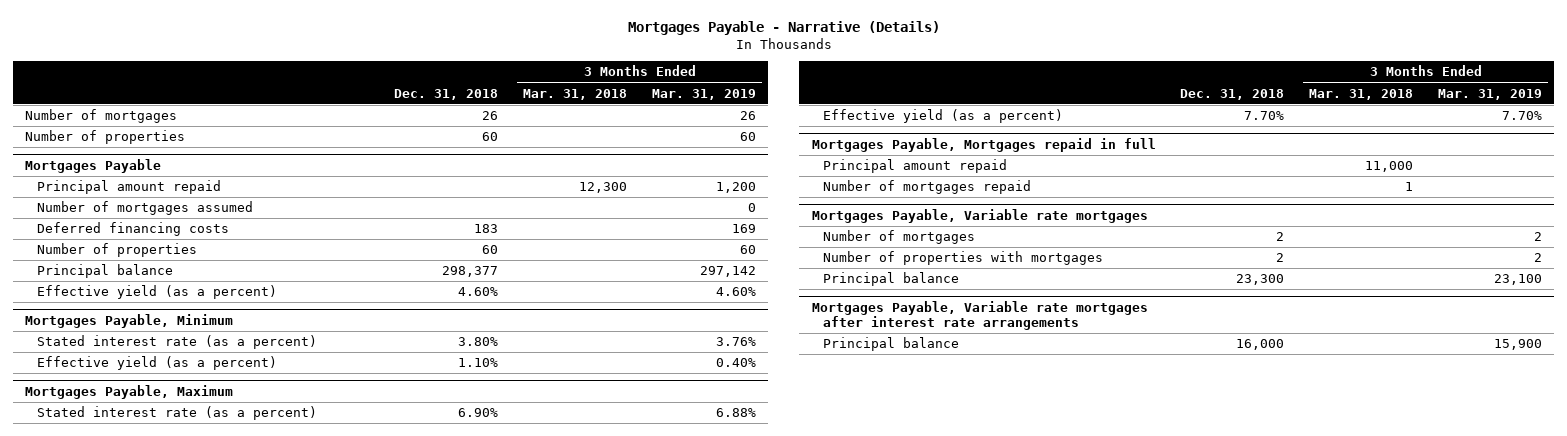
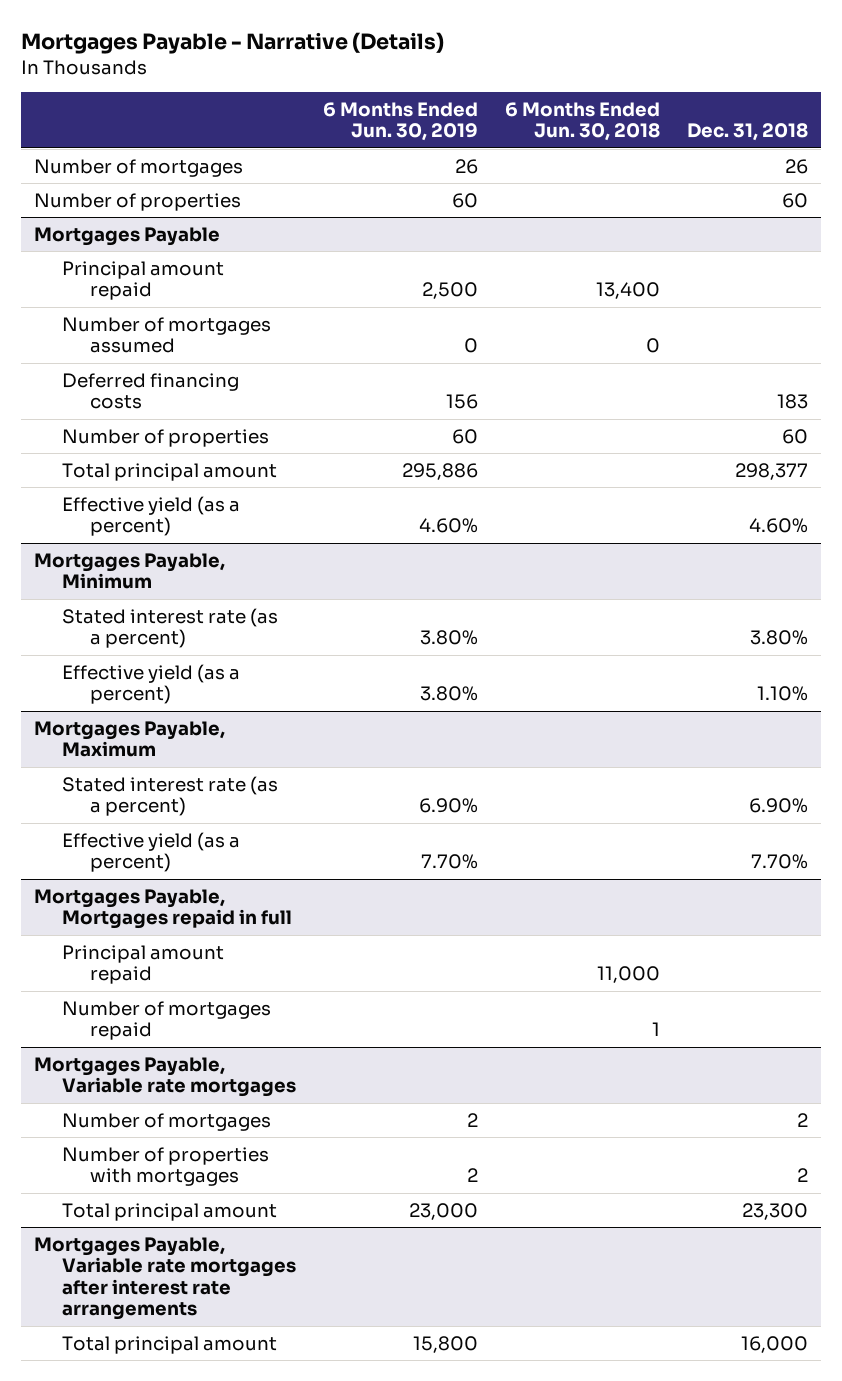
- | Dec. 31, 2018 | 3 Months Ended Mar. 31, 2018 | 3 Months Ended Mar. 31, 2019
+ | 6 Months Ended Jun. 30, 2019 | 6 Months Ended Jun. 30, 2018 | Dec. 31, 2018
@ Mortgages Payable
- Principal balance | 298,377 | | 297,142
+ Total principal amount | 295,886 | | 298,377
@ Mortgages Payable, Variable rate mortgages
- Principal balance | 23,300 | | 23,100
+ Total principal amount | 23,000 | | 23,300
@ Mortgages Payable, Variable rate mortgages after interest rate arrangements
- Principal balance | 16,000 | | 15,900
+ Total principal amount | 15,800 | | 16,000

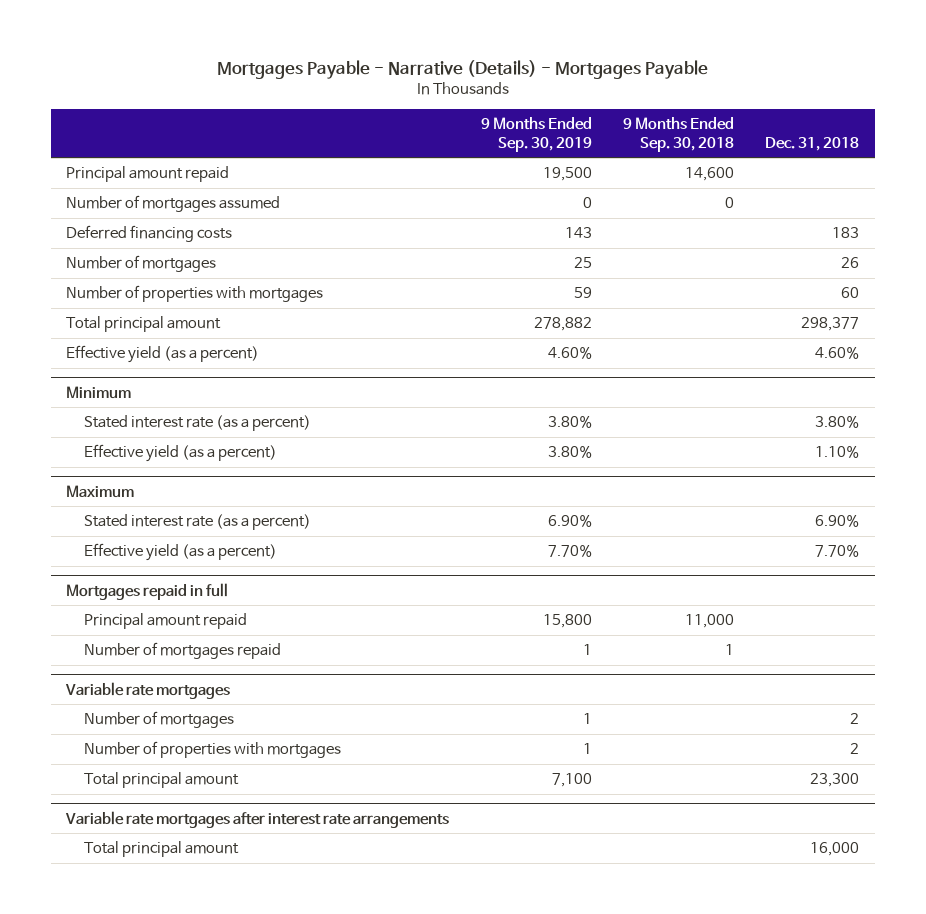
- Mortgages Payable - Narrative (Details)
+ Mortgages Payable - Narrative (Details) - Mortgages Payable
- | 6 Months Ended Jun. 30, 2019 | 6 Months Ended Jun. 30, 2018 | Dec. 31, 2018
+ | 9 Months Ended Sep. 30, 2019 | 9 Months Ended Sep. 30, 2018 | Dec. 31, 2018
- Number of properties | 60 | | 60
- Mortgages Payable
- Number of properties | 60 | | 60
moved down: Number of mortgages | 25 | | 26
+ Number of properties with mortgages | 59 | | 60
- Mortgages Payable, Minimum
+ Minimum
- Mortgages Payable, Maximum
+ Maximum
- Mortgages Payable, Mortgages repaid in full
+ Mortgages repaid in full
- Mortgages Payable, Variable rate mortgages
+ Variable rate mortgages
- Mortgages Payable, Variable rate mortgages after interest rate arrangements
+ Variable rate mortgages after interest rate arrangements

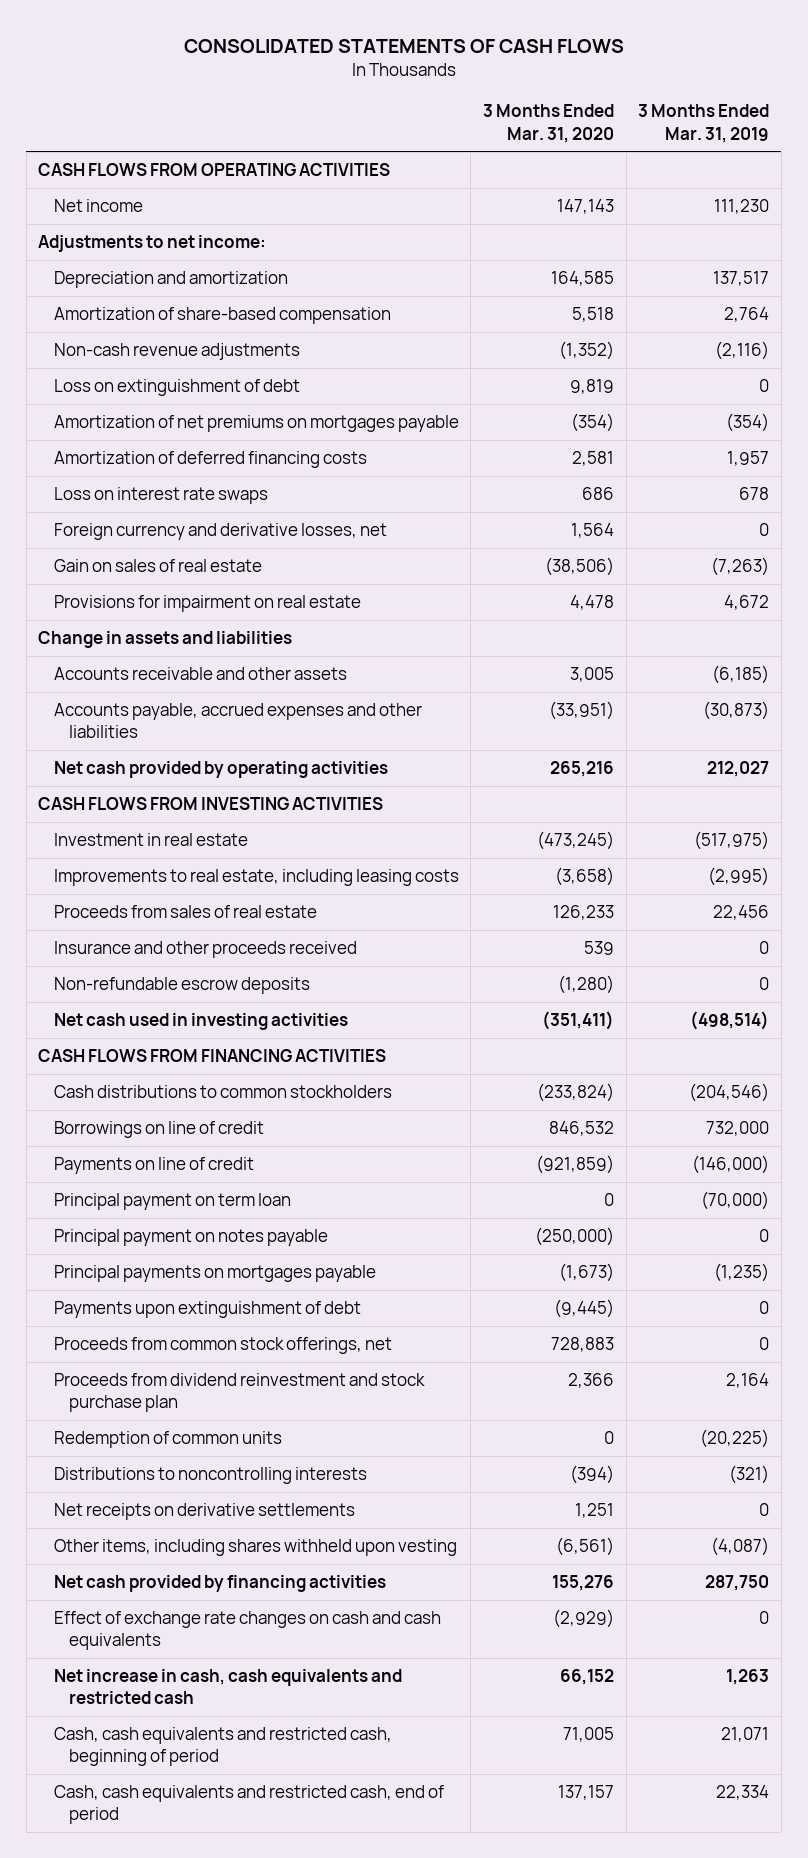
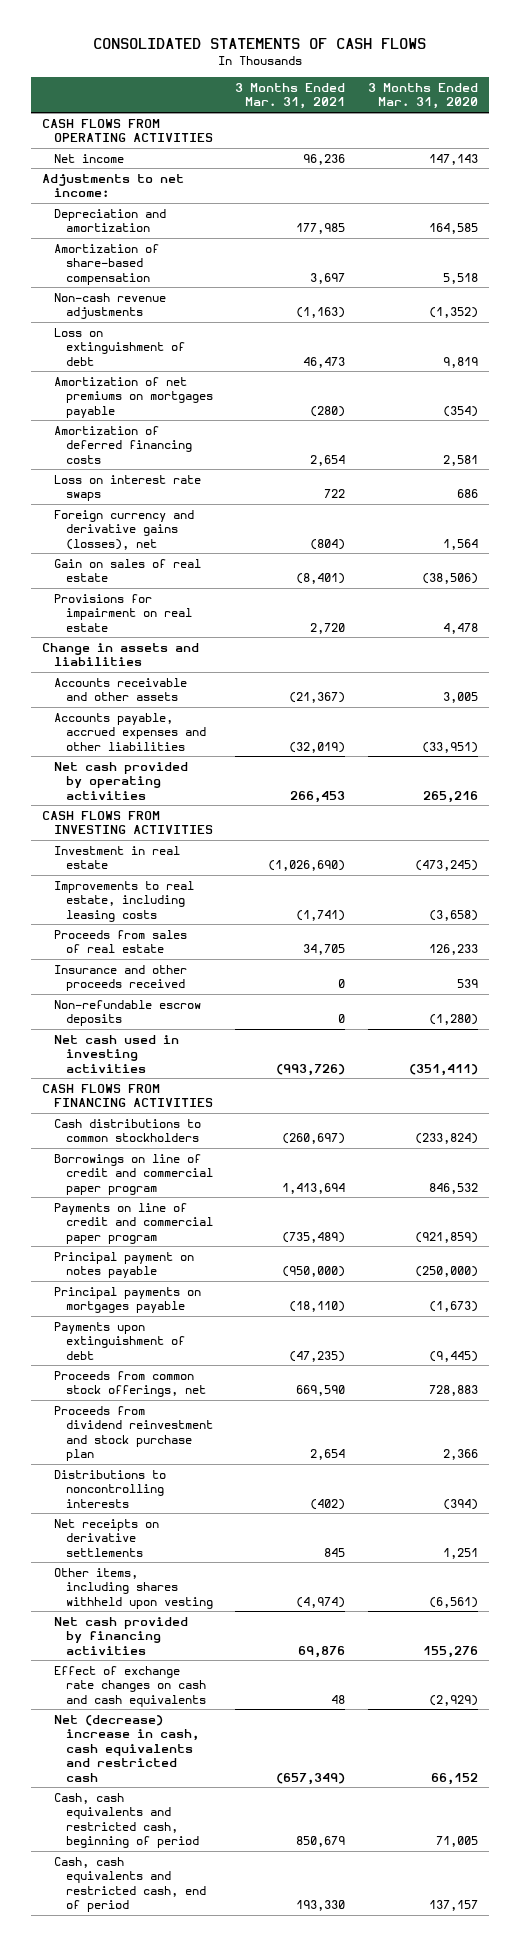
- | 3 Months Ended Mar. 31, 2020 | 3 Months Ended Mar. 31, 2019
+ | 3 Months Ended Mar. 31, 2021 | 3 Months Ended Mar. 31, 2020
- Foreign currency and derivative losses, net | 1,564 | 0
+ Foreign currency and derivative gains (losses), net | (804) | 1,564
- Borrowings on line of credit | 846,532 | 732,000
- Payments on line of credit | (921,859) | (146,000)
- Principal payment on term loan | 0 | (70,000)
+ Borrowings on line of credit and commercial paper program | 1,413,694 | 846,532
+ Payments on line of credit and commercial paper program | (735,489) | (921,859)
- Redemption of common units | 0 | (20,225)
- Net increase in cash, cash equivalents and restricted cash | 66,152 | 1,263
+ Net (decrease) increase in cash, cash equivalents and restricted cash | (657,349) | 66,152

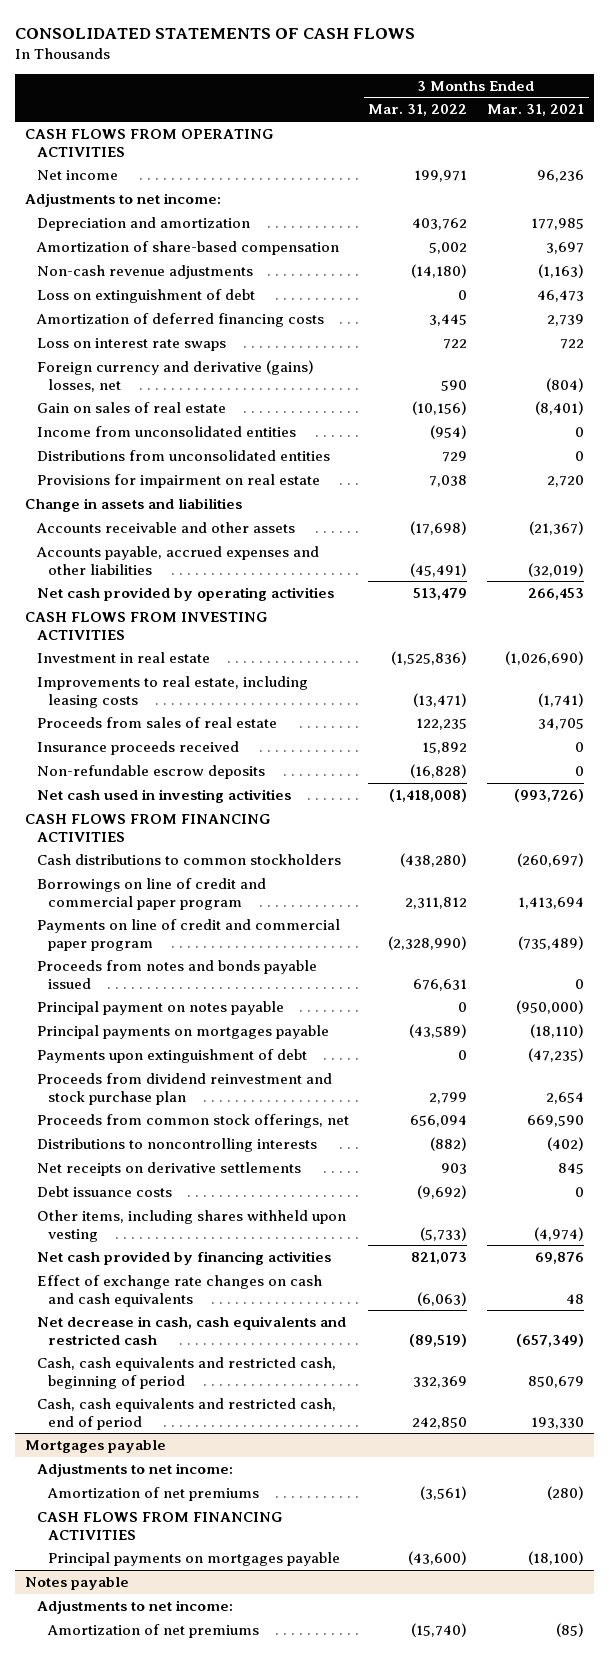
- | 3 Months Ended Mar. 31, 2021 | 3 Months Ended Mar. 31, 2020
+ | 3 Months Ended Mar. 31, 2022 | 3 Months Ended Mar. 31, 2021
- Amortization of net premiums on mortgages payable | (280) | (354)
- Amortization of deferred financing costs | 2,654 | 2,581
+ Amortization of deferred financing costs | 3,445 | 2,739
- Foreign currency and derivative gains (losses), net | (804) | 1,564
+ Foreign currency and derivative (gains) losses, net | 590 | (804)
+ Income from unconsolidated entities | (954) | 0
+ Distributions from unconsolidated entities | 729 | 0
- Insurance and other proceeds received | 0 | 539
+ Insurance proceeds received | 15,892 | 0
+ Proceeds from notes and bonds payable issued | 676,631 | 0
moved down: Proceeds from common stock offerings, net | 656,094 | 669,590
+ Debt issuance costs | (9,692) | 0
- Net (decrease) increase in cash, cash equivalents and restricted cash | (657,349) | 66,152
+ Net decrease in cash, cash equivalents and restricted cash | (89,519) | (657,349)
+ Mortgages payable
+ Adjustments to net income:
+ Amortization of net premiums | (3,561) | (280)
+ CASH FLOWS FROM FINANCING ACTIVITIES
+ Principal payments on mortgages payable | (43,600) | (18,100)
+ Notes payable
+ Adjustments to net income:
+ Amortization of net premiums | (15,740) | (85)

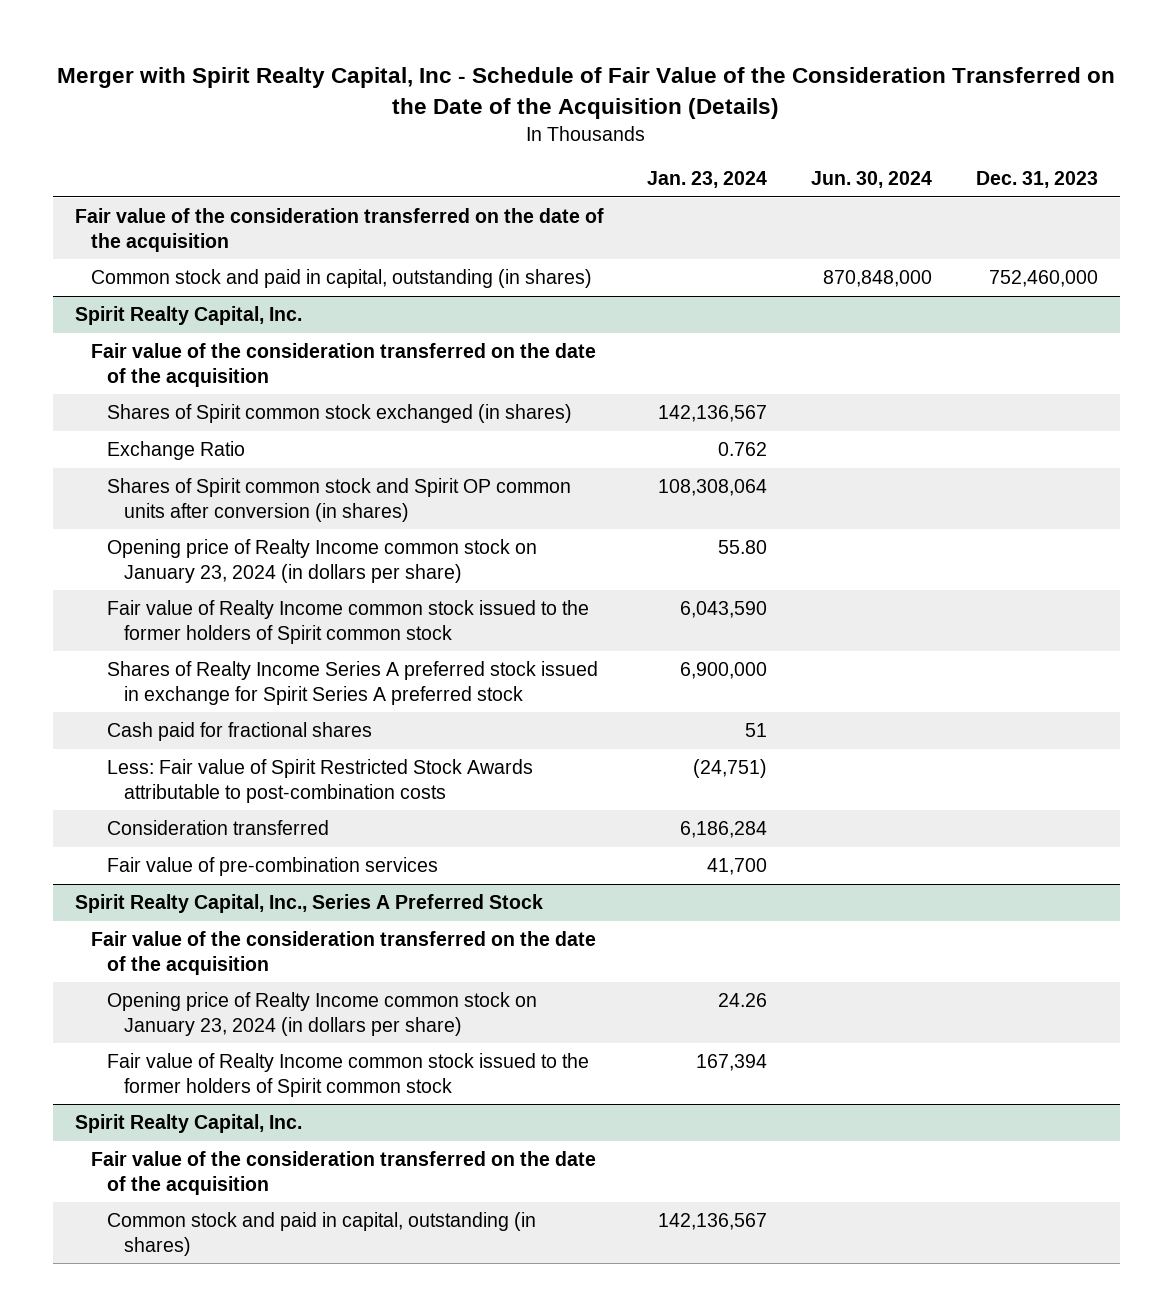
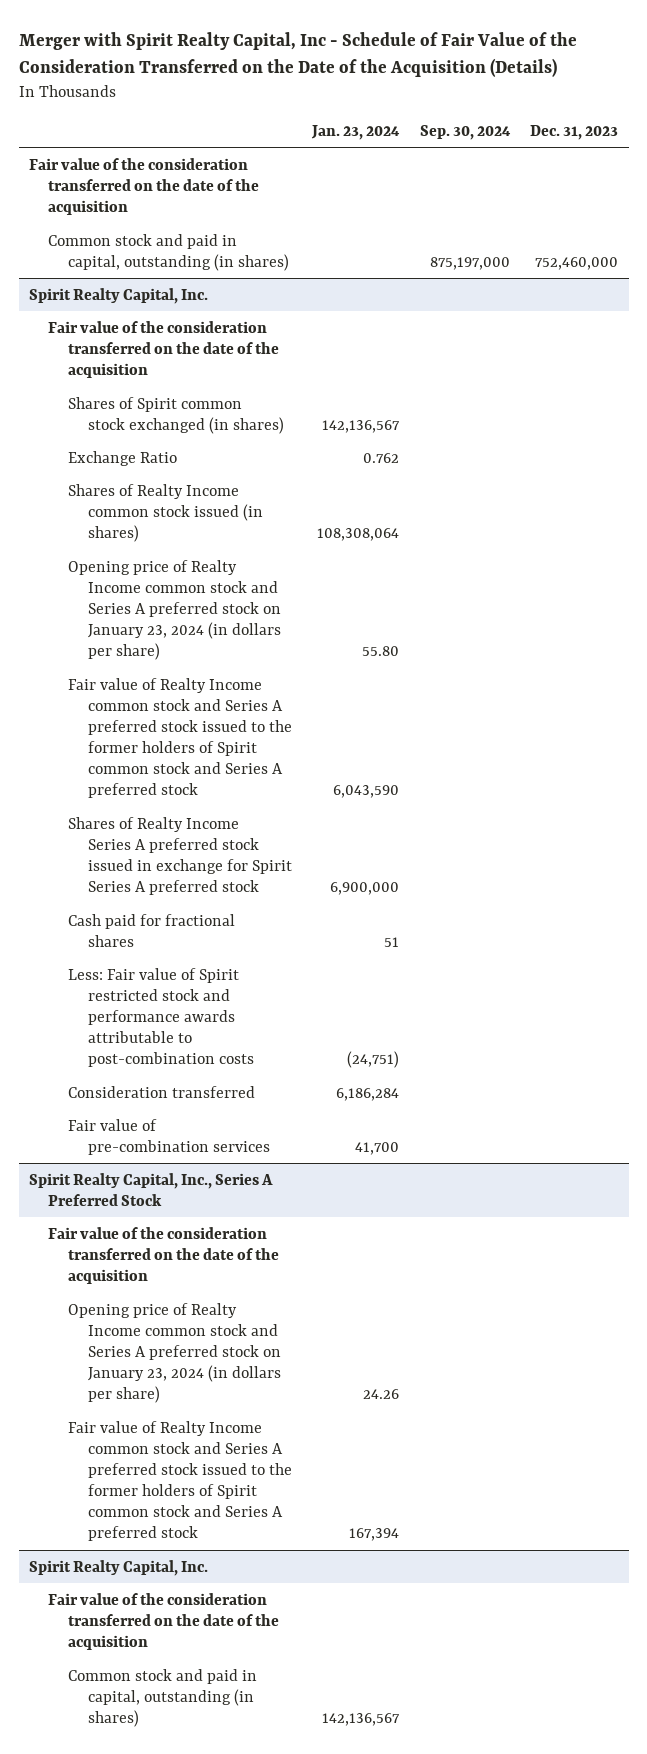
- | Jan. 23, 2024 | Jun. 30, 2024 | Dec. 31, 2023
+ | Jan. 23, 2024 | Sep. 30, 2024 | Dec. 31, 2023
@ Spirit Realty Capital, Inc.
- Shares of Spirit common stock and Spirit OP common units after conversion (in shares) | 108,308,064 | |
- Opening price of Realty Income common stock on January 23, 2024 (in dollars per share) | 55.80 | |
- Fair value of Realty Income common stock issued to the former holders of Spirit common stock | 6,043,590 | |
+ Shares of Realty Income common stock issued (in shares) | 108,308,064 | |
+ Opening price of Realty Income common stock and Series A preferred stock on January 23, 2024 (in dollars per share) | 55.80 | |
+ Fair value of Realty Income common stock and Series A preferred stock issued to the former holders of Spirit common stock and Series A preferred stock | 6,043,590 | |
- Less: Fair value of Spirit Restricted Stock Awards attributable to post-combination costs | (24,751) | |
+ Less: Fair value of Spirit restricted stock and performance awards attributable to post-combination costs | (24,751) | |
@ Spirit Realty Capital, Inc., Series A Preferred Stock
- Opening price of Realty Income common stock on January 23, 2024 (in dollars per share) | 24.26 | |
- Fair value of Realty Income common stock issued to the former holders of Spirit common stock | 167,394 | |
+ Opening price of Realty Income common stock and Series A preferred stock on January 23, 2024 (in dollars per share) | 24.26 | |
+ Fair value of Realty Income common stock and Series A preferred stock issued to the former holders of Spirit common stock and Series A preferred stock | 167,394 | |

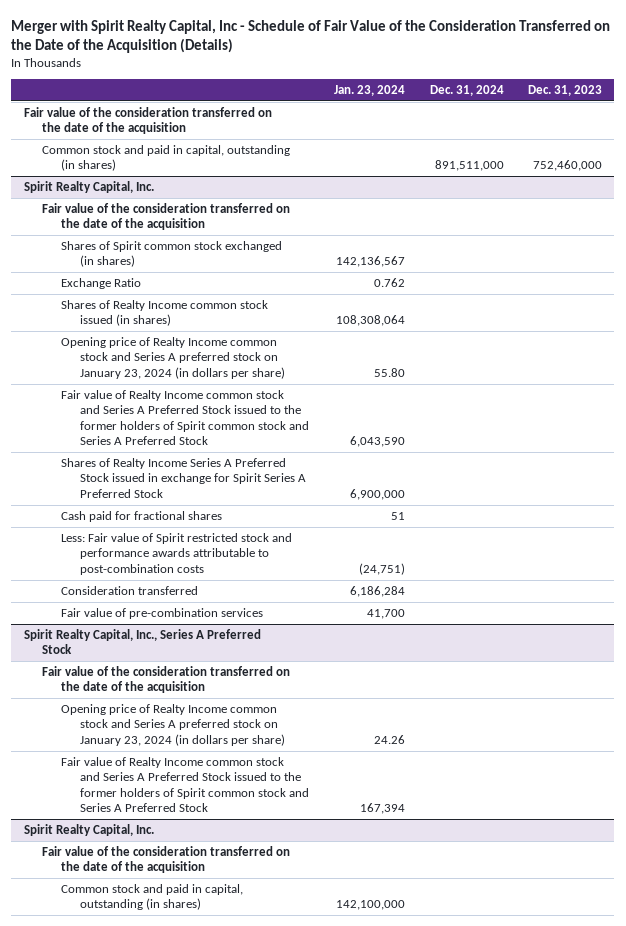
- | Jan. 23, 2024 | Sep. 30, 2024 | Dec. 31, 2023
+ | Jan. 23, 2024 | Dec. 31, 2024 | Dec. 31, 2023
@ Spirit Realty Capital, Inc.
- Fair value of Realty Income common stock and Series A preferred stock issued to the former holders of Spirit common stock and Series A preferred stock | 6,043,590 | |
- Shares of Realty Income Series A preferred stock issued in exchange for Spirit Series A preferred stock | 6,900,000 | |
+ Fair value of Realty Income common stock and Series A Preferred Stock issued to the former holders of Spirit common stock and Series A Preferred Stock | 6,043,590 | |
+ Shares of Realty Income Series A Preferred Stock issued in exchange for Spirit Series A Preferred Stock | 6,900,000 | |
@ Spirit Realty Capital, Inc., Series A Preferred Stock
- Fair value of Realty Income common stock and Series A preferred stock issued to the former holders of Spirit common stock and Series A preferred stock | 167,394 | |
+ Fair value of Realty Income common stock and Series A Preferred Stock issued to the former holders of Spirit common stock and Series A Preferred Stock | 167,394 | |
@ Spirit Realty Capital, Inc.
- Common stock and paid in capital, outstanding (in shares) | 142,136,567 | |
+ Common stock and paid in capital, outstanding (in shares) | 142,100,000 | |

